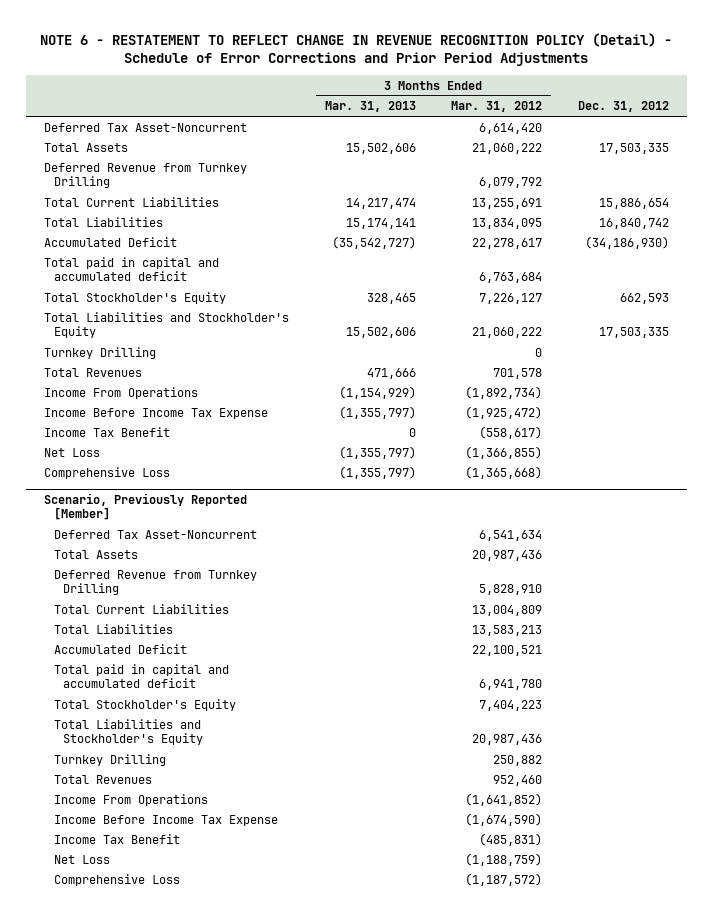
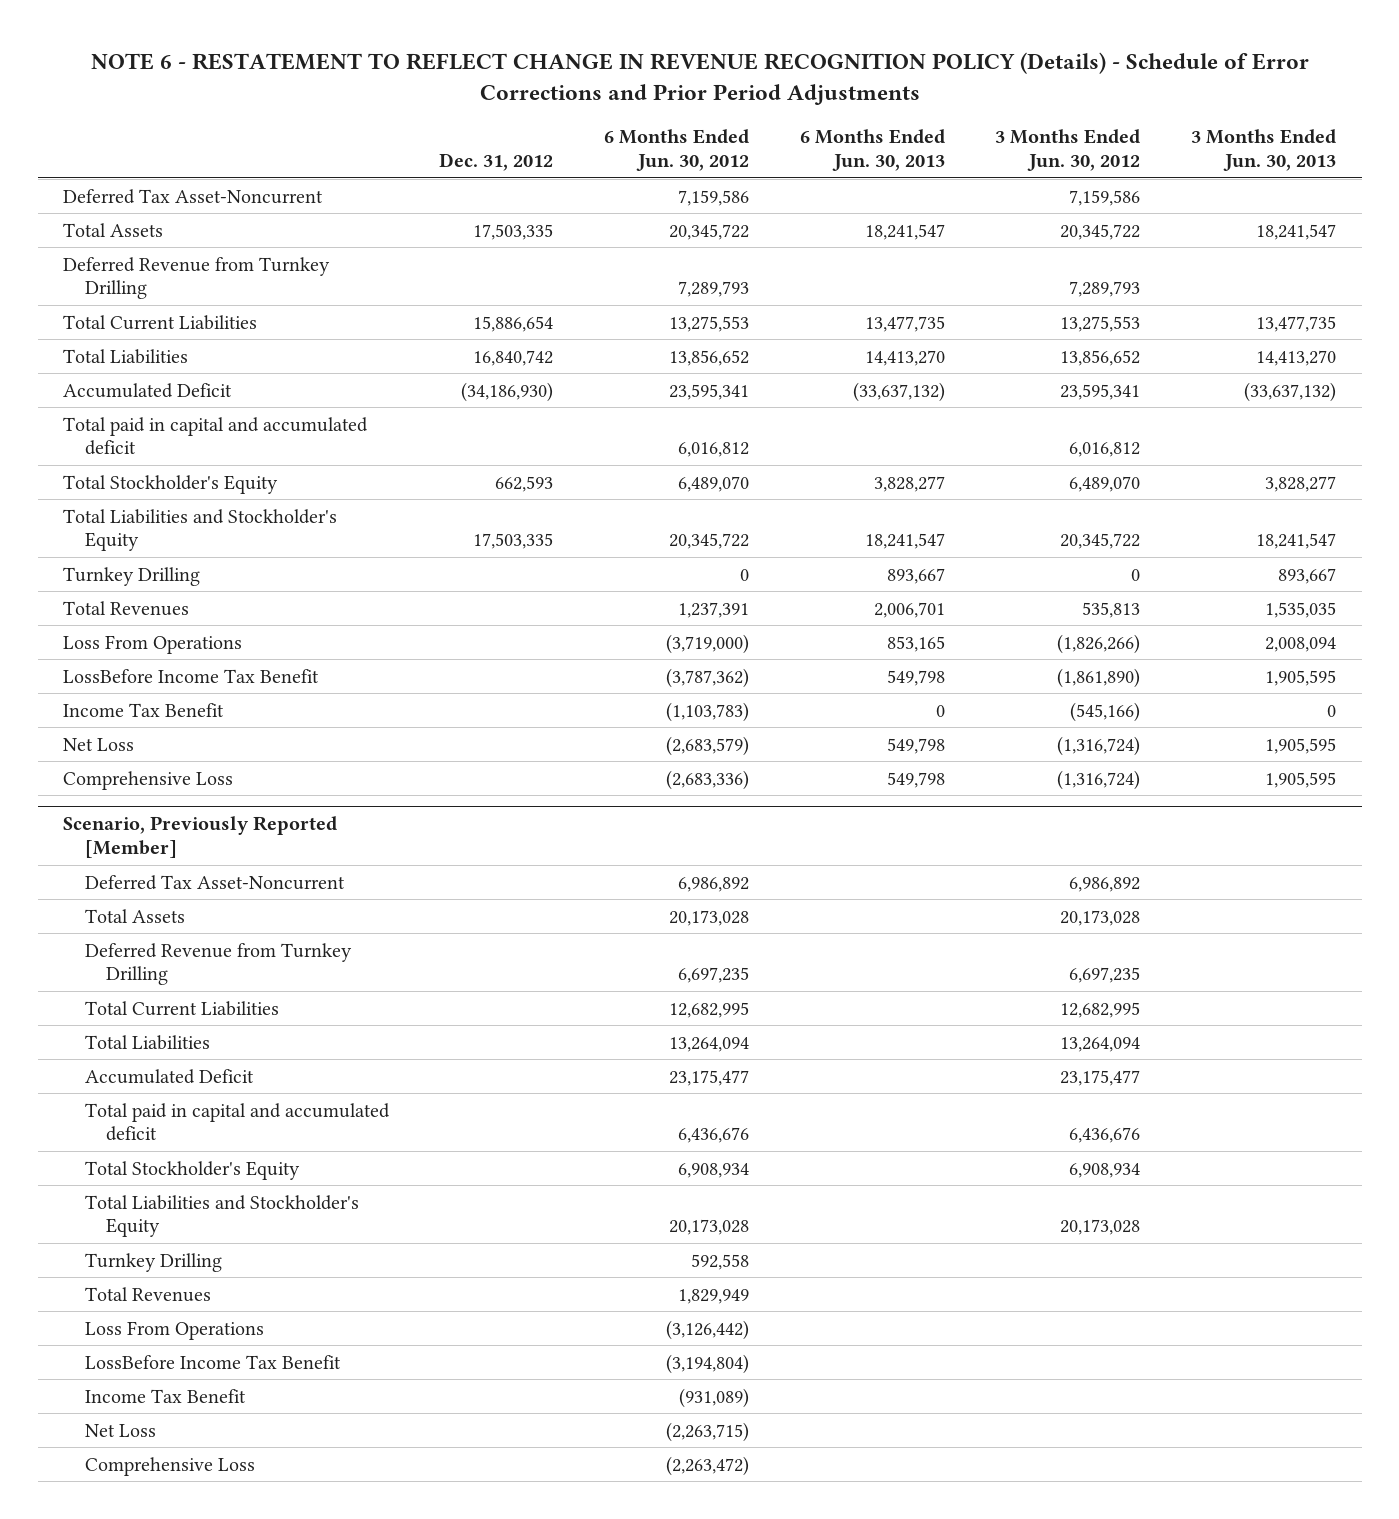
- NOTE 6 - RESTATEMENT TO REFLECT CHANGE IN REVENUE RECOGNITION POLICY (Detail) - Schedule of Error Corrections and Prior Period Adjustments
+ NOTE 6 - RESTATEMENT TO REFLECT CHANGE IN REVENUE RECOGNITION POLICY (Details) - Schedule of Error Corrections and Prior Period Adjustments
- | 3 Months Ended Mar. 31, 2013 | 3 Months Ended Mar. 31, 2012 | Dec. 31, 2012
+ | Dec. 31, 2012 | 6 Months Ended Jun. 30, 2012 | 6 Months Ended Jun. 30, 2013 | 3 Months Ended Jun. 30, 2012 | 3 Months Ended Jun. 30, 2013
- Income From Operations | (1,154,929) | (1,892,734) |
- Income Before Income Tax Expense | (1,355,797) | (1,925,472) |
+ Loss From Operations | | (3,719,000) | 853,165 | (1,826,266) | 2,008,094
+ LossBefore Income Tax Benefit | | (3,787,362) | 549,798 | (1,861,890) | 1,905,595
@ Scenario, Previously Reported [Member]
- Income From Operations | | (1,641,852) |
- Income Before Income Tax Expense | | (1,674,590) |
+ Loss From Operations | | (3,126,442) | | |
+ LossBefore Income Tax Benefit | | (3,194,804) | | |

